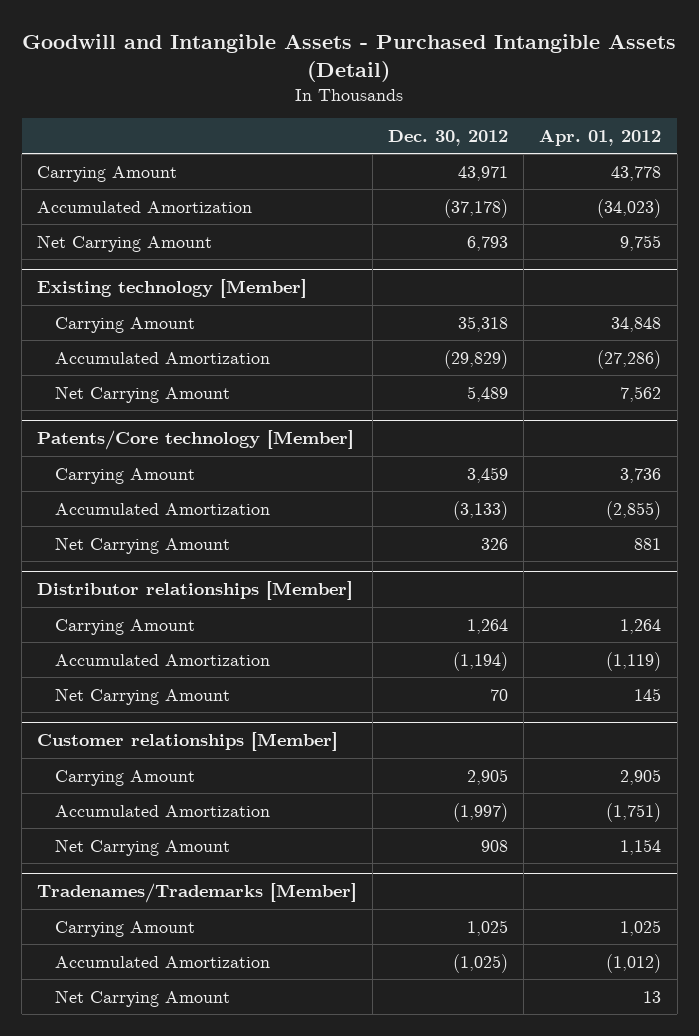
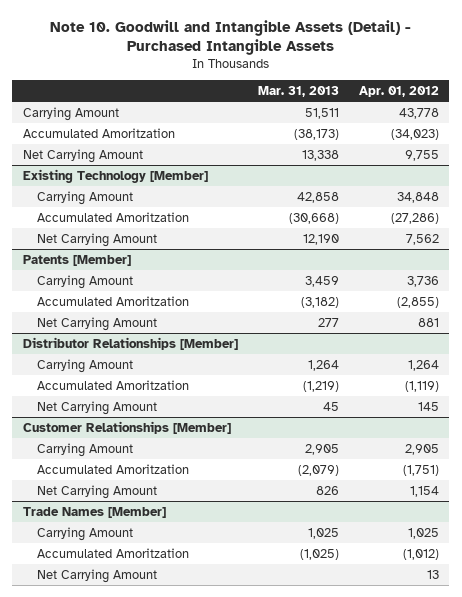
- Goodwill and Intangible Assets - Purchased Intangible Assets (Detail)
+ Note 10. Goodwill and Intangible Assets (Detail) - Purchased Intangible Assets
- | Dec. 30, 2012 | Apr. 01, 2012
+ | Mar. 31, 2013 | Apr. 01, 2012
- Accumulated Amortization | (37,178) | (34,023)
+ Accumulated Amoritzation | (38,173) | (34,023)
- Existing technology [Member]
+ Existing Technology [Member]
- Accumulated Amortization | (29,829) | (27,286)
+ Accumulated Amoritzation | (30,668) | (27,286)
- Patents/Core technology [Member]
+ Patents [Member]
- Accumulated Amortization | (3,133) | (2,855)
+ Accumulated Amoritzation | (3,182) | (2,855)
- Distributor relationships [Member]
+ Distributor Relationships [Member]
- Accumulated Amortization | (1,194) | (1,119)
+ Accumulated Amoritzation | (1,219) | (1,119)
- Customer relationships [Member]
+ Customer Relationships [Member]
- Accumulated Amortization | (1,997) | (1,751)
+ Accumulated Amoritzation | (2,079) | (1,751)
- Tradenames/Trademarks [Member]
+ Trade Names [Member]
- Accumulated Amortization | (1,025) | (1,012)
+ Accumulated Amoritzation | (1,025) | (1,012)

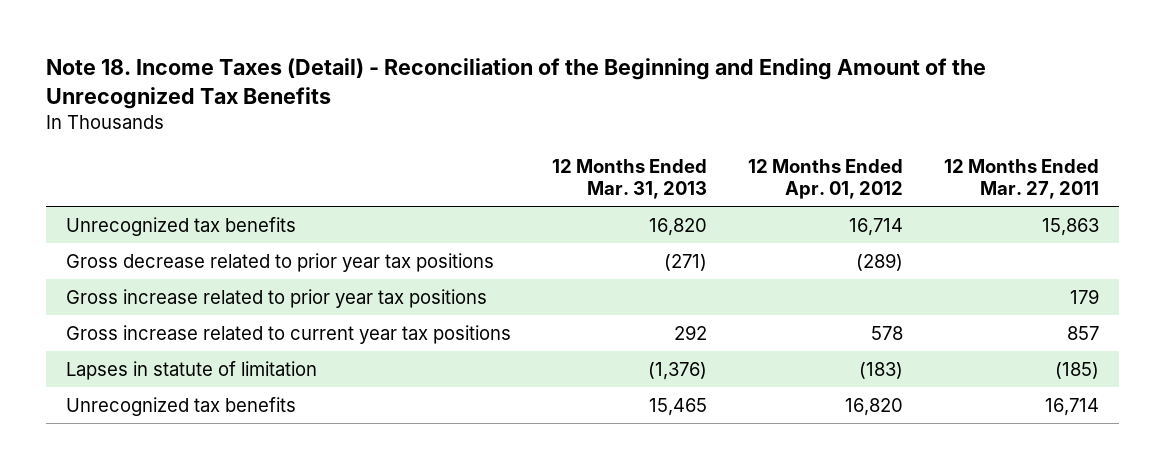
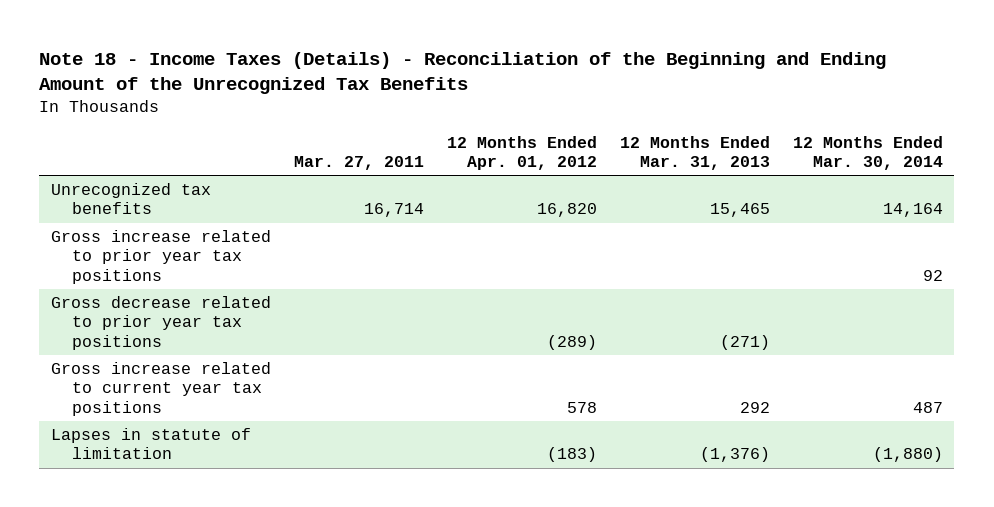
- Note 18. Income Taxes (Detail) - Reconciliation of the Beginning and Ending Amount of the Unrecognized Tax Benefits
+ Note 18 - Income Taxes (Details) - Reconciliation of the Beginning and Ending Amount of the Unrecognized Tax Benefits
- | 12 Months Ended Mar. 31, 2013 | 12 Months Ended Apr. 01, 2012 | 12 Months Ended Mar. 27, 2011
+ | Mar. 27, 2011 | 12 Months Ended Apr. 01, 2012 | 12 Months Ended Mar. 31, 2013 | 12 Months Ended Mar. 30, 2014
- Unrecognized tax benefits | 16,820 | 16,714 | 15,863
moved up: Unrecognized tax benefits | 16,714 | 16,820 | 15,465 | 14,164
moved down: Gross decrease related to prior year tax positions | | (289) | (271) |

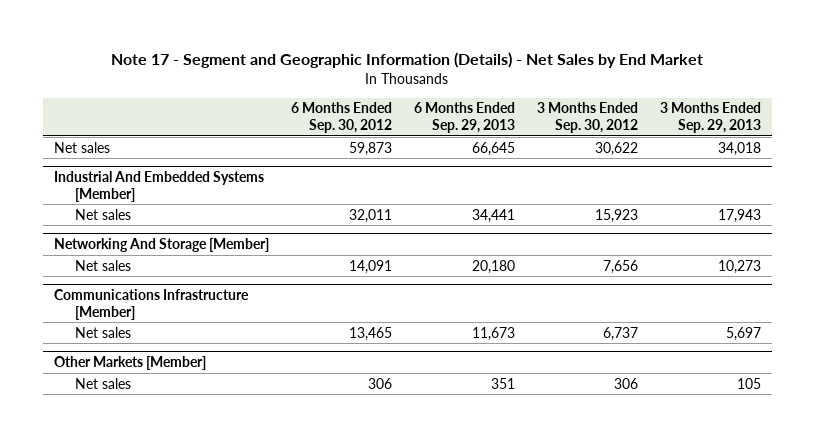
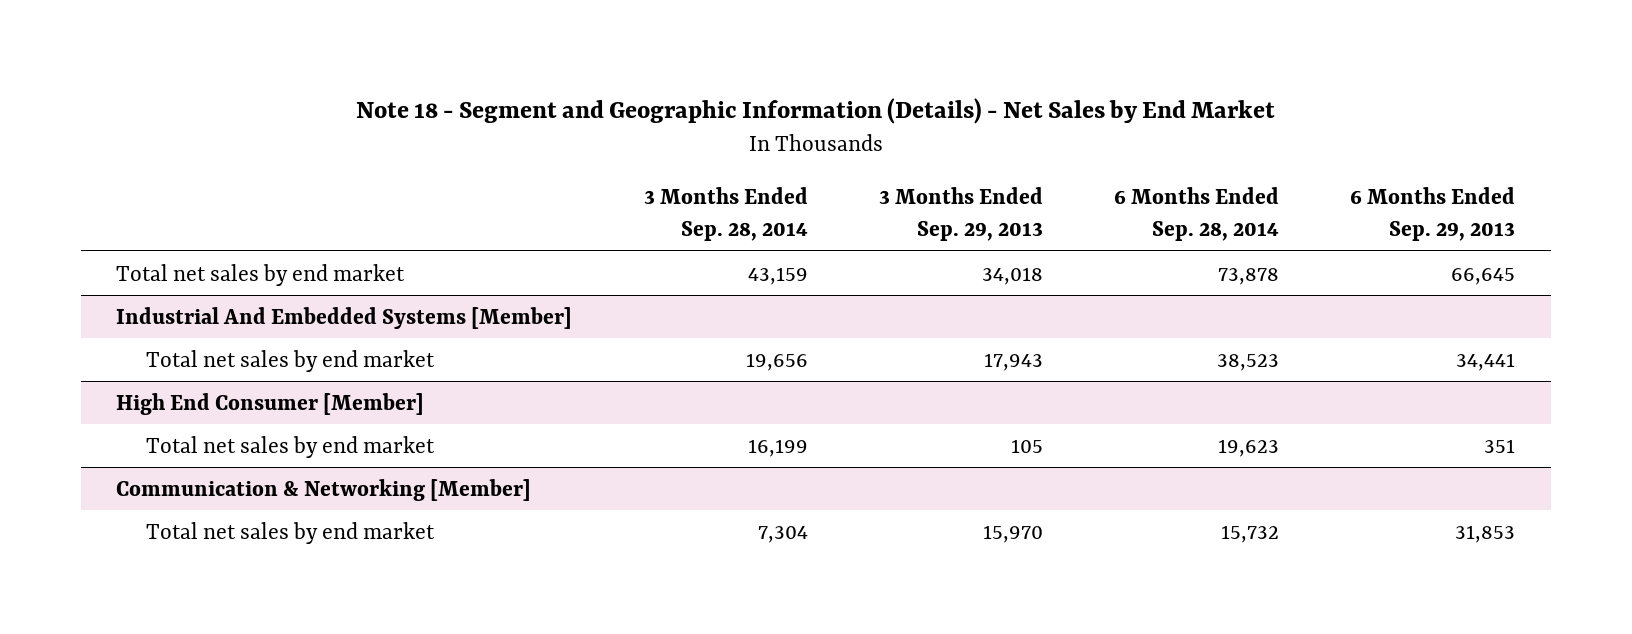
- Note 17 - Segment and Geographic Information (Details) - Net Sales by End Market
+ Note 18 - Segment and Geographic Information (Details) - Net Sales by End Market
- | 6 Months Ended Sep. 30, 2012 | 6 Months Ended Sep. 29, 2013 | 3 Months Ended Sep. 30, 2012 | 3 Months Ended Sep. 29, 2013
+ | 3 Months Ended Sep. 28, 2014 | 3 Months Ended Sep. 29, 2013 | 6 Months Ended Sep. 28, 2014 | 6 Months Ended Sep. 29, 2013
- Net sales | 59,873 | 66,645 | 30,622 | 34,018
+ Total net sales by end market | 43,159 | 34,018 | 73,878 | 66,645
@ Industrial And Embedded Systems [Member]
- Net sales | 32,011 | 34,441 | 15,923 | 17,943
- Networking And Storage [Member]
- Net sales | 14,091 | 20,180 | 7,656 | 10,273
- Communications Infrastructure [Member]
- Net sales | 13,465 | 11,673 | 6,737 | 5,697
- Other Markets [Member]
- Net sales | 306 | 351 | 306 | 105
@ Industrial And Embedded Systems [Member]
+ Total net sales by end market | 19,656 | 17,943 | 38,523 | 34,441
+ High End Consumer [Member]
+ Total net sales by end market | 16,199 | 105 | 19,623 | 351
+ Communication & Networking [Member]
+ Total net sales by end market | 7,304 | 15,970 | 15,732 | 31,853

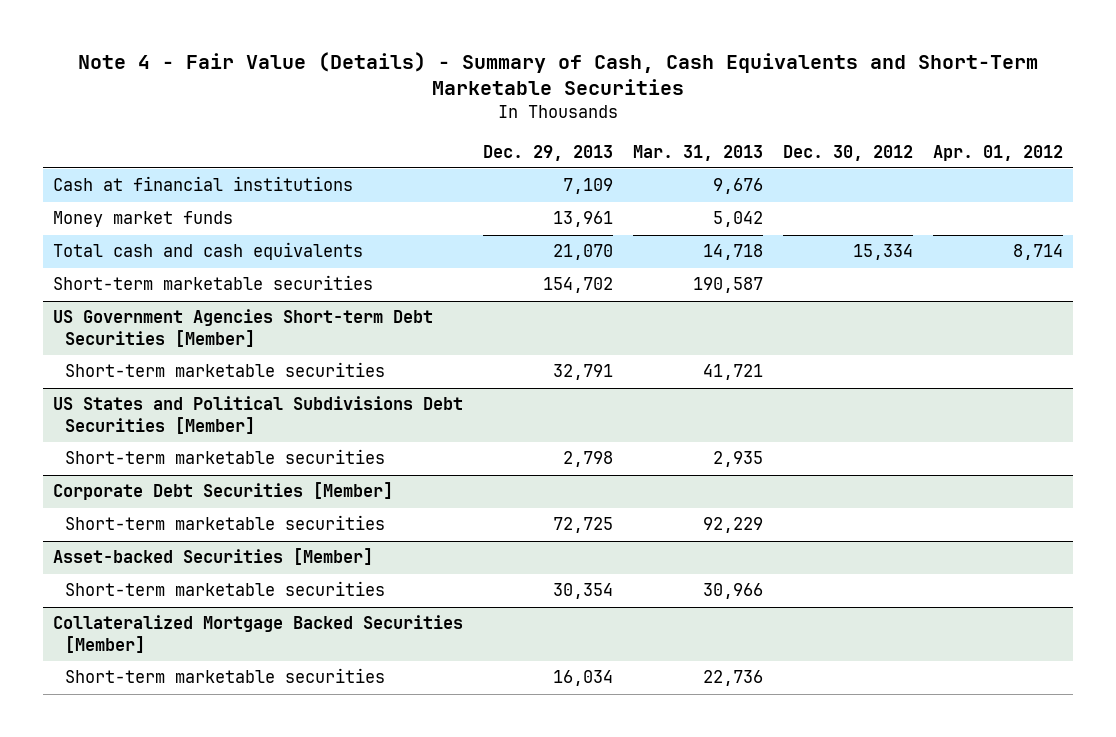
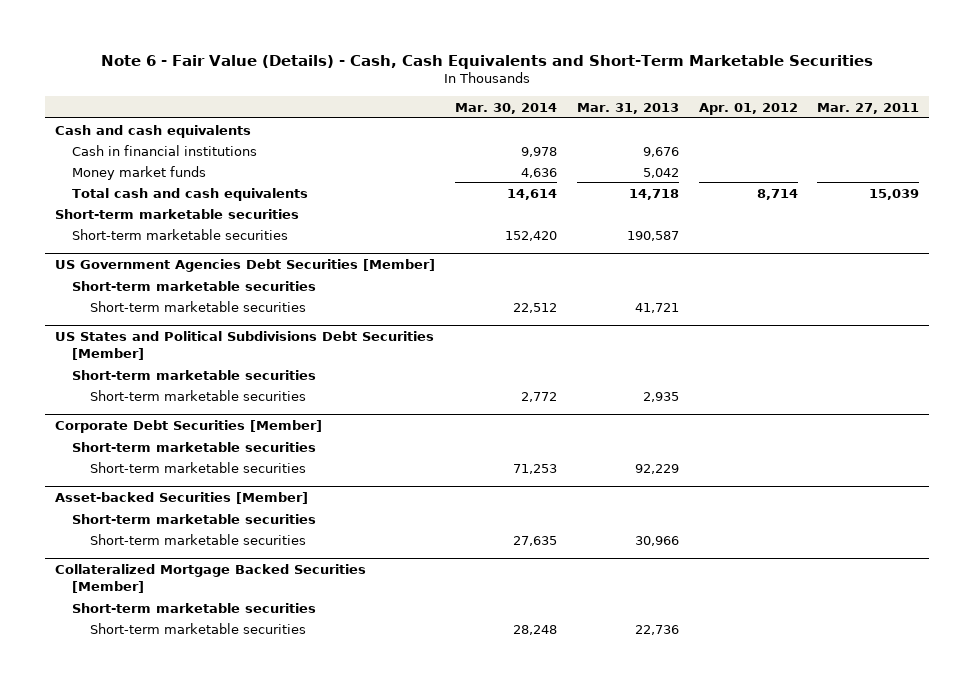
- Note 4 - Fair Value (Details) - Summary of Cash, Cash Equivalents and Short-Term Marketable Securities
+ Note 6 - Fair Value (Details) - Cash, Cash Equivalents and Short-Term Marketable Securities
- | Dec. 29, 2013 | Mar. 31, 2013 | Dec. 30, 2012 | Apr. 01, 2012
+ | Mar. 30, 2014 | Mar. 31, 2013 | Apr. 01, 2012 | Mar. 27, 2011
- Cash at financial institutions | 7,109 | 9,676 | |
+ Cash and cash equivalents
+ Cash in financial institutions | 9,978 | 9,676 | |
+ Short-term marketable securities
- US Government Agencies Short-term Debt Securities [Member]
+ US Government Agencies Debt Securities [Member]
+ Short-term marketable securities
@ US States and Political Subdivisions Debt Securities [Member]
+ Short-term marketable securities
@ Corporate Debt Securities [Member]
+ Short-term marketable securities
@ Asset-backed Securities [Member]
+ Short-term marketable securities
@ Collateralized Mortgage Backed Securities [Member]
+ Short-term marketable securities

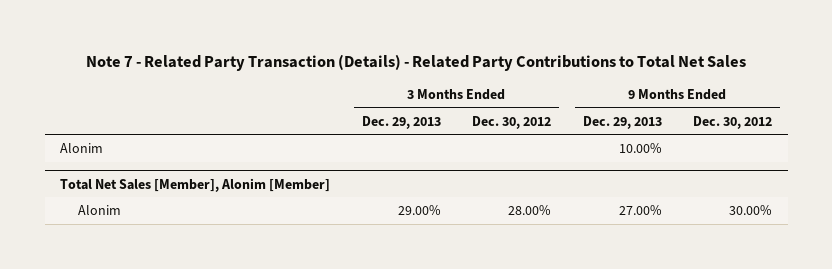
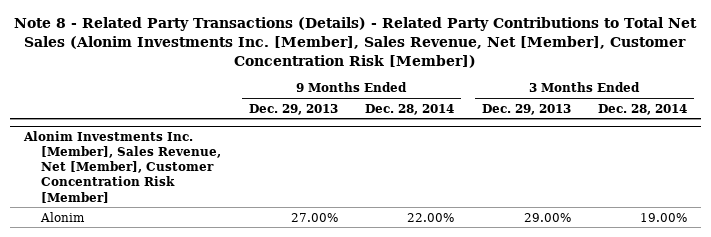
- Note 7 - Related Party Transaction (Details) - Related Party Contributions to Total Net Sales
+ Note 8 - Related Party Transactions (Details) - Related Party Contributions to Total Net Sales (Alonim Investments Inc. [Member], Sales Revenue, Net [Member], Customer Concentration Risk [Member])
- | 3 Months Ended Dec. 29, 2013 | 3 Months Ended Dec. 30, 2012 | 9 Months Ended Dec. 29, 2013 | 9 Months Ended Dec. 30, 2012
+ | 9 Months Ended Dec. 29, 2013 | 9 Months Ended Dec. 28, 2014 | 3 Months Ended Dec. 29, 2013 | 3 Months Ended Dec. 28, 2014
- Alonim | | | 10.00% |
- Total Net Sales [Member], Alonim [Member]
+ Alonim Investments Inc. [Member], Sales Revenue, Net [Member], Customer Concentration Risk [Member]

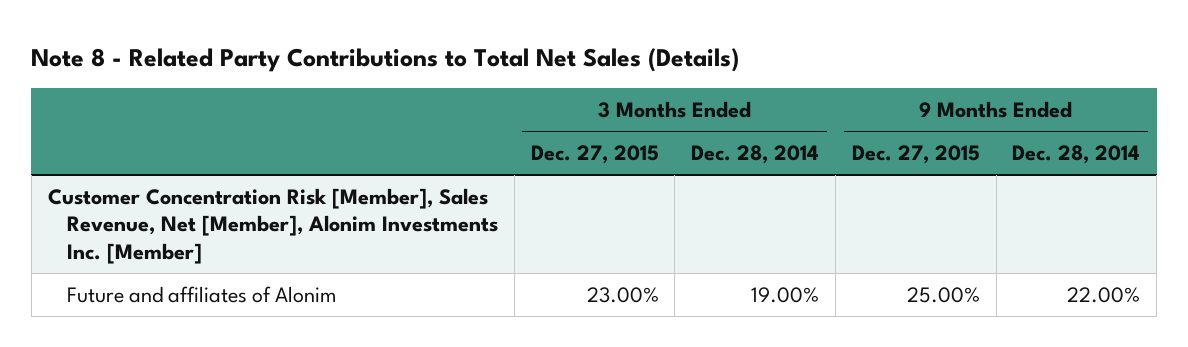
- Note 8 - Related Party Transactions (Details) - Related Party Contributions to Total Net Sales (Alonim Investments Inc. [Member], Sales Revenue, Net [Member], Customer Concentration Risk [Member])
+ Note 8 - Related Party Contributions to Total Net Sales (Details)
- | 9 Months Ended Dec. 29, 2013 | 9 Months Ended Dec. 28, 2014 | 3 Months Ended Dec. 29, 2013 | 3 Months Ended Dec. 28, 2014
+ | 3 Months Ended Dec. 27, 2015 | 3 Months Ended Dec. 28, 2014 | 9 Months Ended Dec. 27, 2015 | 9 Months Ended Dec. 28, 2014
- Alonim Investments Inc. [Member], Sales Revenue, Net [Member], Customer Concentration Risk [Member]
- Alonim | 27.00% | 22.00% | 29.00% | 19.00%
+ Customer Concentration Risk [Member], Sales Revenue, Net [Member], Alonim Investments Inc. [Member]
+ Future and affiliates of Alonim | 23.00% | 19.00% | 25.00% | 22.00%

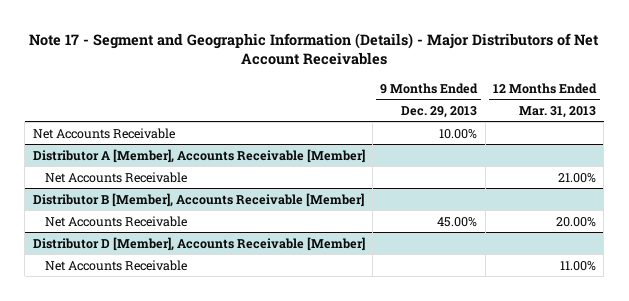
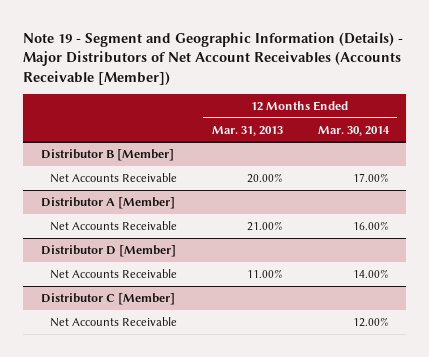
- Note 17 - Segment and Geographic Information (Details) - Major Distributors of Net Account Receivables
+ Note 19 - Segment and Geographic Information (Details) - Major Distributors of Net Account Receivables (Accounts Receivable [Member])
- | 9 Months Ended Dec. 29, 2013 | 12 Months Ended Mar. 31, 2013
+ | 12 Months Ended Mar. 31, 2013 | 12 Months Ended Mar. 30, 2014
- Net Accounts Receivable | 10.00% |
- Distributor A [Member], Accounts Receivable [Member]
- Net Accounts Receivable | | 21.00%
- Distributor B [Member], Accounts Receivable [Member]
+ Distributor B [Member]
- Distributor D [Member], Accounts Receivable [Member]
+ Distributor A [Member]
+ Net Accounts Receivable | 21.00% | 16.00%
+ Distributor D [Member]
+ Distributor C [Member]
+ Net Accounts Receivable | | 12.00%

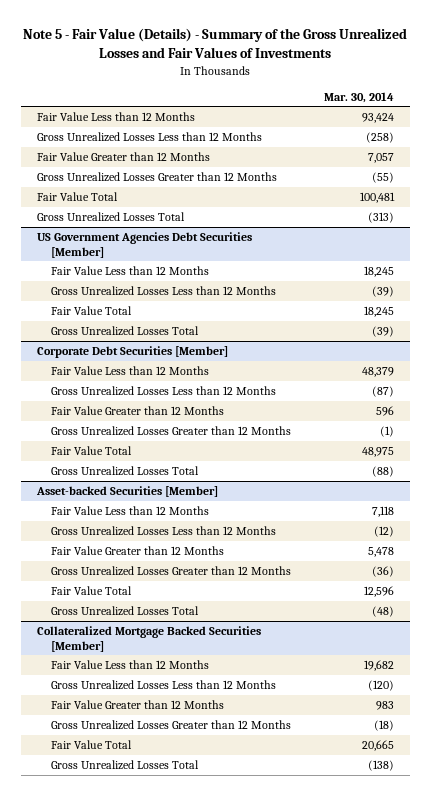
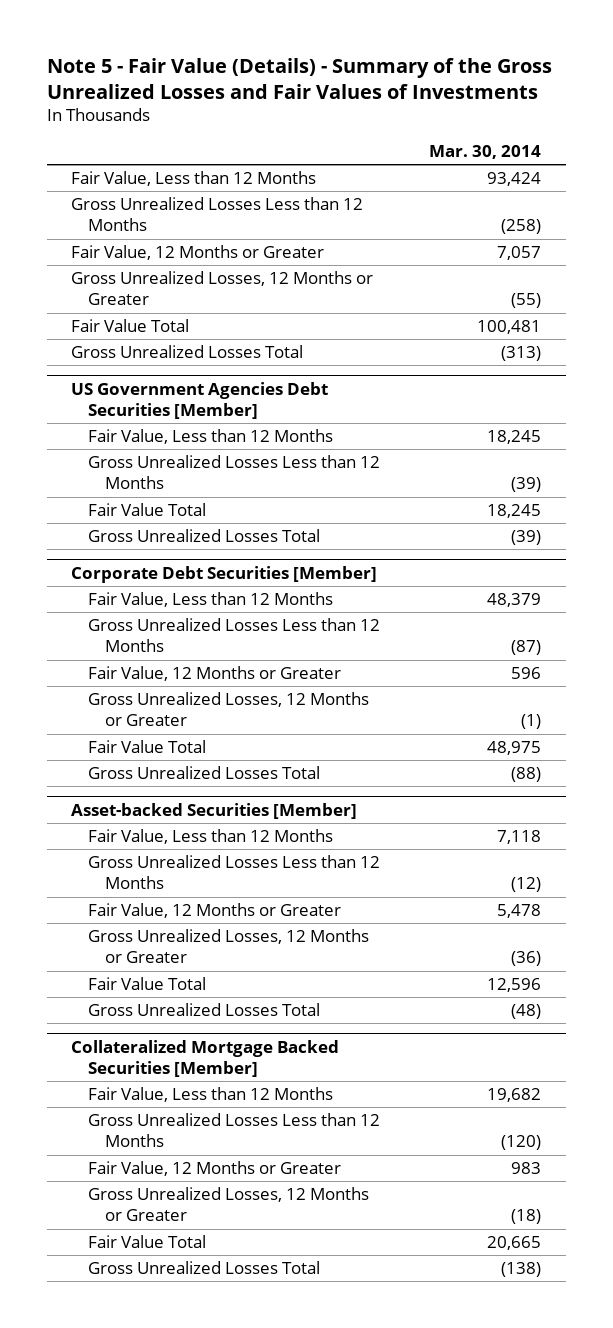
- Fair Value Less than 12 Months | 93,424
+ Fair Value, Less than 12 Months | 93,424
- Fair Value Greater than 12 Months | 7,057
- Gross Unrealized Losses Greater than 12 Months | (55)
+ Fair Value, 12 Months or Greater | 7,057
+ Gross Unrealized Losses, 12 Months or Greater | (55)
@ US Government Agencies Debt Securities [Member]
- Fair Value Less than 12 Months | 18,245
+ Fair Value, Less than 12 Months | 18,245
@ Corporate Debt Securities [Member]
- Fair Value Less than 12 Months | 48,379
+ Fair Value, Less than 12 Months | 48,379
- Fair Value Greater than 12 Months | 596
- Gross Unrealized Losses Greater than 12 Months | (1)
+ Fair Value, 12 Months or Greater | 596
+ Gross Unrealized Losses, 12 Months or Greater | (1)
@ Asset-backed Securities [Member]
- Fair Value Less than 12 Months | 7,118
+ Fair Value, Less than 12 Months | 7,118
- Fair Value Greater than 12 Months | 5,478
- Gross Unrealized Losses Greater than 12 Months | (36)
+ Fair Value, 12 Months or Greater | 5,478
+ Gross Unrealized Losses, 12 Months or Greater | (36)
@ Collateralized Mortgage Backed Securities [Member]
- Fair Value Less than 12 Months | 19,682
+ Fair Value, Less than 12 Months | 19,682
- Fair Value Greater than 12 Months | 983
- Gross Unrealized Losses Greater than 12 Months | (18)
+ Fair Value, 12 Months or Greater | 983
+ Gross Unrealized Losses, 12 Months or Greater | (18)

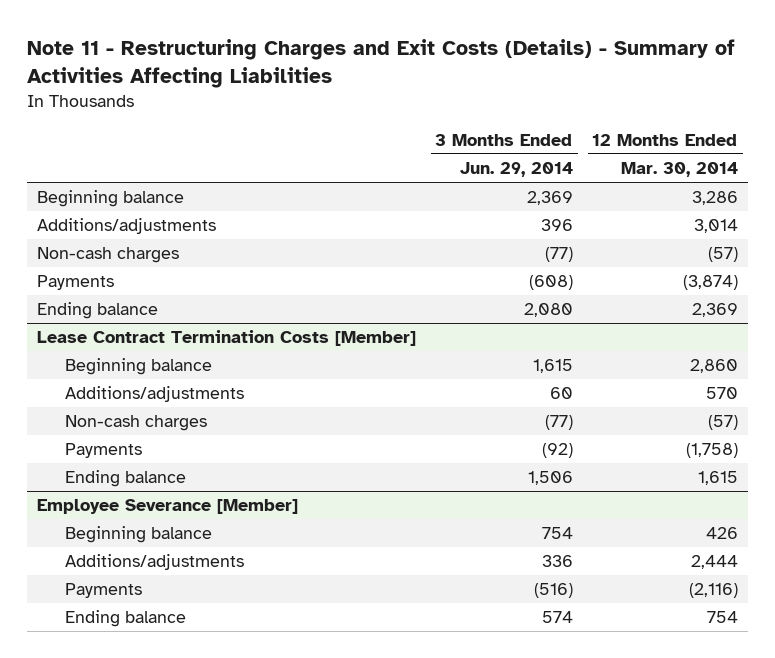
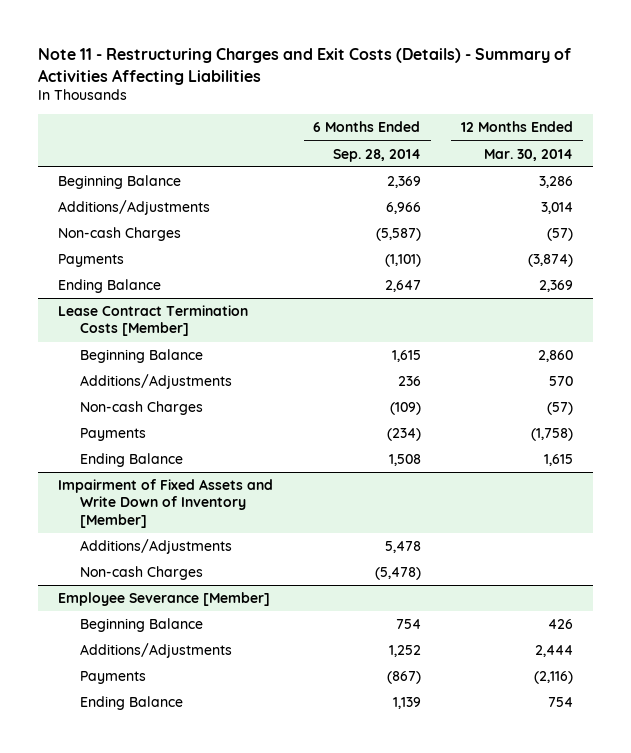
- | 3 Months Ended Jun. 29, 2014 | 12 Months Ended Mar. 30, 2014
+ | 6 Months Ended Sep. 28, 2014 | 12 Months Ended Mar. 30, 2014
- Beginning balance | 2,369 | 3,286
- Additions/adjustments | 396 | 3,014
- Non-cash charges | (77) | (57)
+ Beginning Balance | 2,369 | 3,286
+ Additions/Adjustments | 6,966 | 3,014
+ Non-cash Charges | (5,587) | (57)
- Ending balance | 2,080 | 2,369
+ Ending Balance | 2,647 | 2,369
@ Lease Contract Termination Costs [Member]
- Beginning balance | 1,615 | 2,860
- Additions/adjustments | 60 | 570
- Non-cash charges | (77) | (57)
+ Beginning Balance | 1,615 | 2,860
+ Additions/Adjustments | 236 | 570
+ Non-cash Charges | (109) | (57)
- Ending balance | 1,506 | 1,615
+ Ending Balance | 1,508 | 1,615
+ Impairment of Fixed Assets and Write Down of Inventory [Member]
+ Additions/Adjustments | 5,478 |
+ Non-cash Charges | (5,478) |
@ Employee Severance [Member]
- Beginning balance | 754 | 426
- Additions/adjustments | 336 | 2,444
+ Beginning Balance | 754 | 426
+ Additions/Adjustments | 1,252 | 2,444
- Ending balance | 574 | 754
+ Ending Balance | 1,139 | 754

